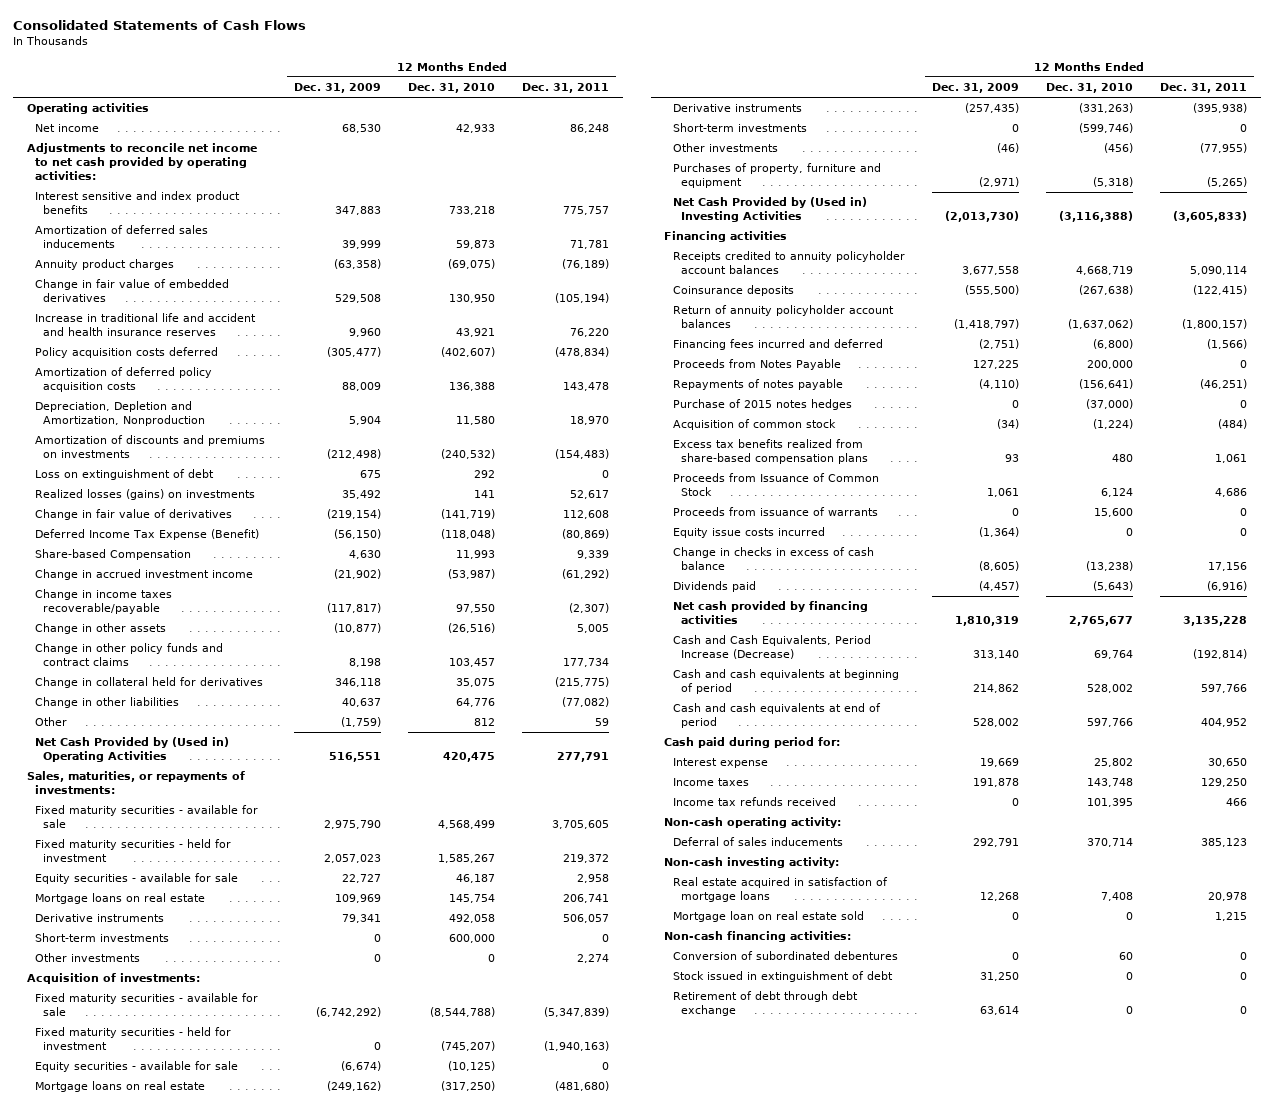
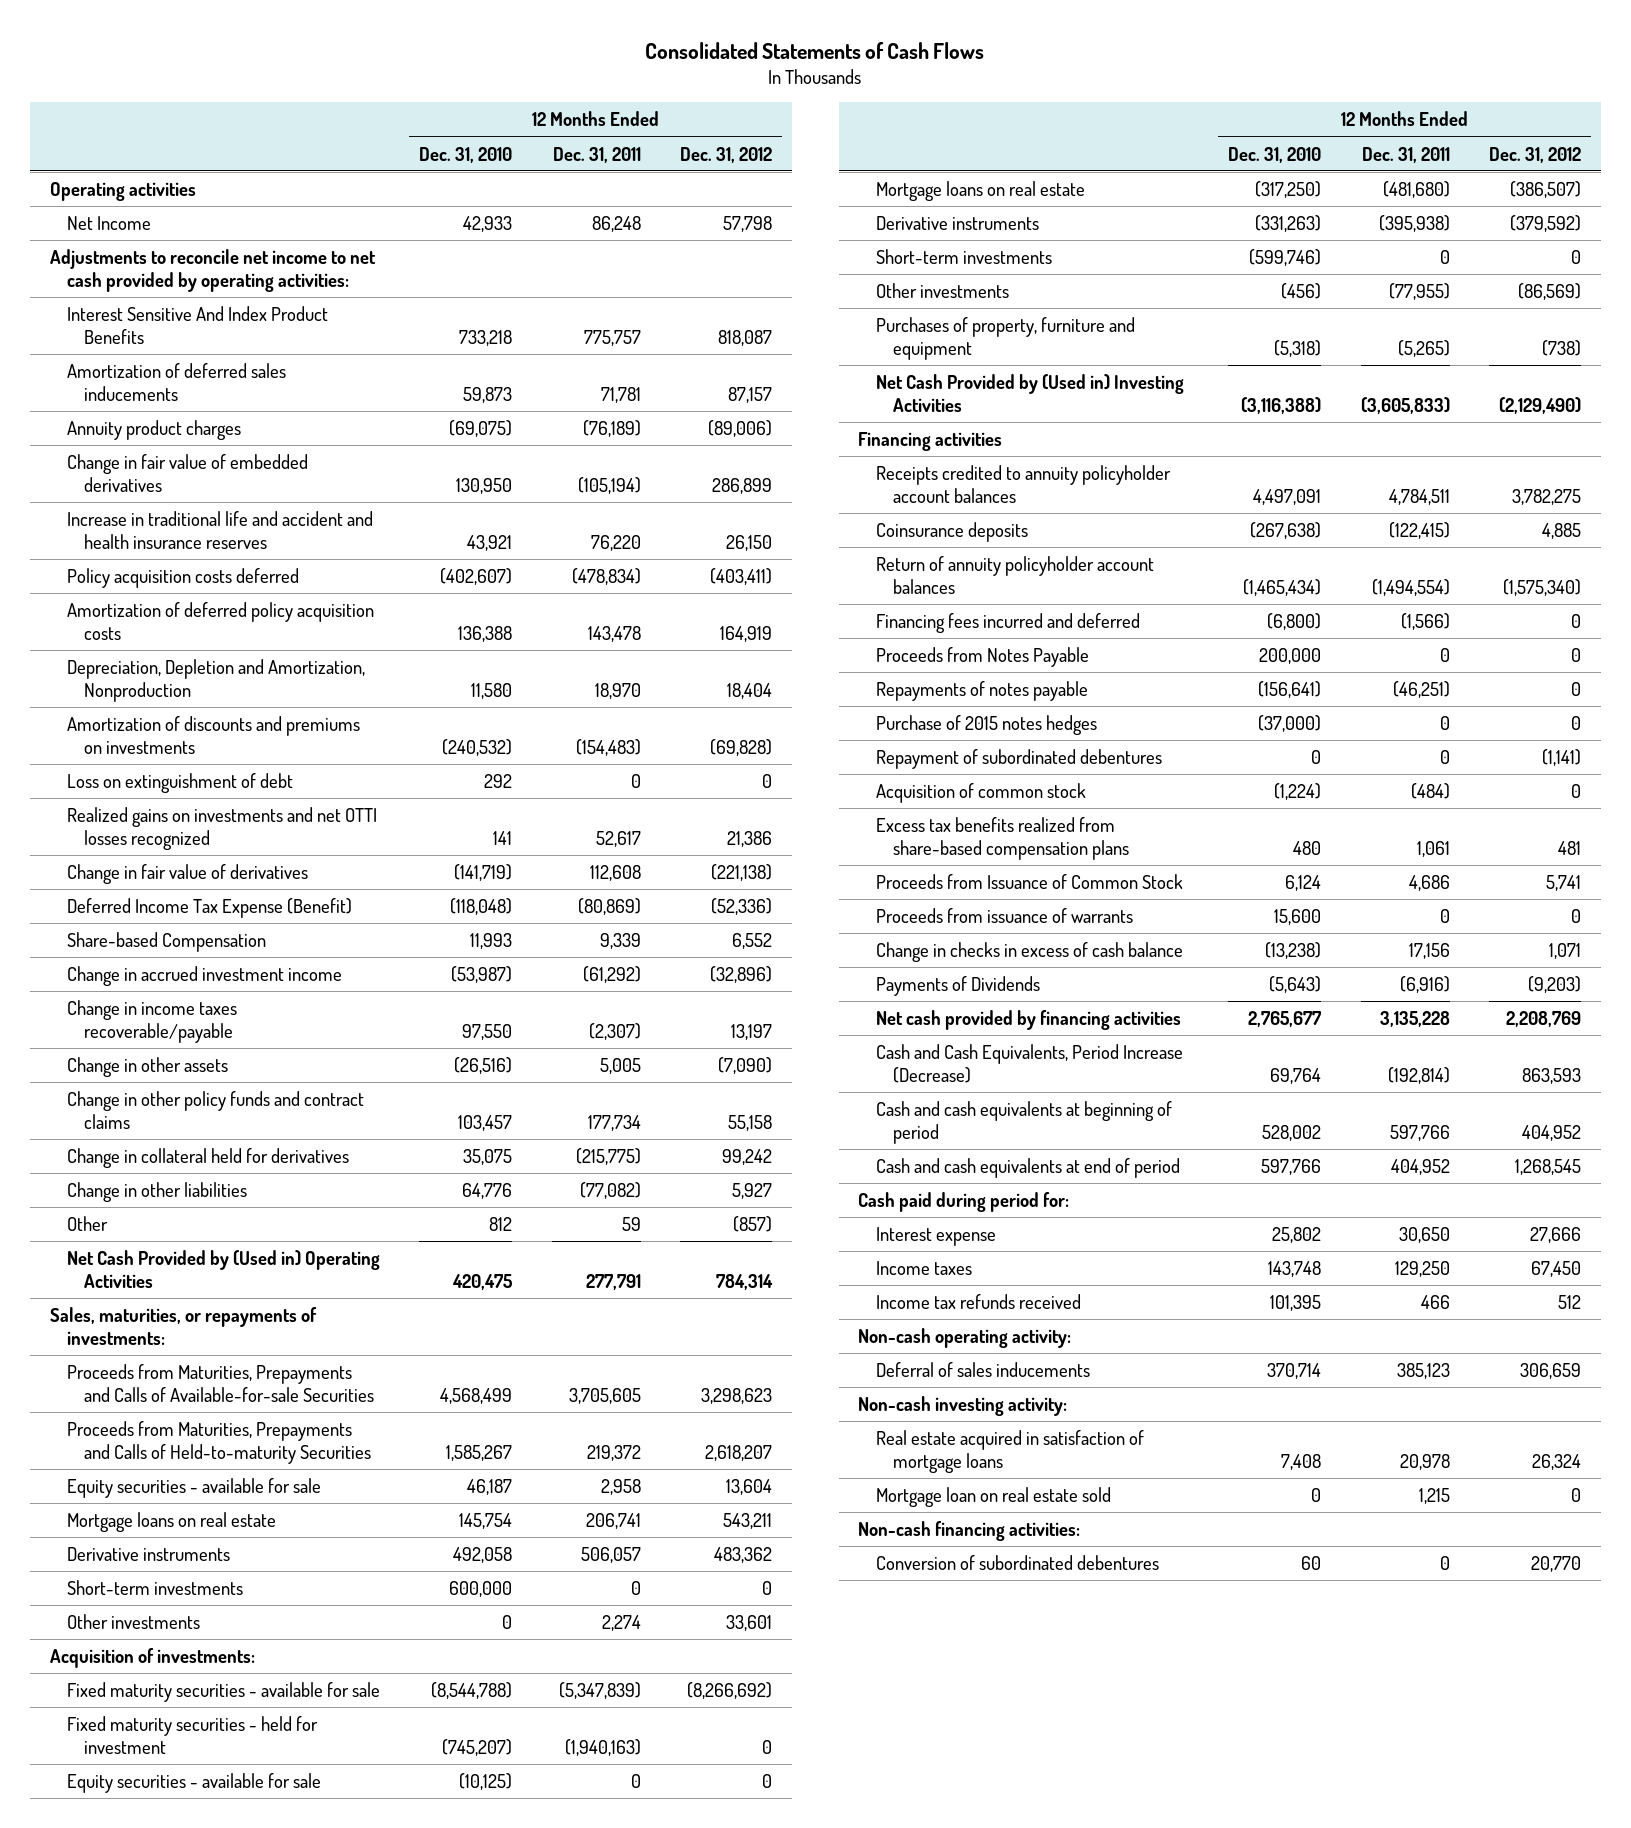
- | 12 Months Ended Dec. 31, 2009 | 12 Months Ended Dec. 31, 2010 | 12 Months Ended Dec. 31, 2011
+ | 12 Months Ended Dec. 31, 2010 | 12 Months Ended Dec. 31, 2011 | 12 Months Ended Dec. 31, 2012
- Net income | 68,530 | 42,933 | 86,248
+ Net Income | 42,933 | 86,248 | 57,798
- Interest sensitive and index product benefits | 347,883 | 733,218 | 775,757
+ Interest Sensitive And Index Product Benefits | 733,218 | 775,757 | 818,087
- Realized losses (gains) on investments | 35,492 | 141 | 52,617
+ Realized gains on investments and net OTTI losses recognized | 141 | 52,617 | 21,386
- Fixed maturity securities - available for sale | 2,975,790 | 4,568,499 | 3,705,605
- Fixed maturity securities - held for investment | 2,057,023 | 1,585,267 | 219,372
+ Proceeds from Maturities, Prepayments and Calls of Available-for-sale Securities | 4,568,499 | 3,705,605 | 3,298,623
+ Proceeds from Maturities, Prepayments and Calls of Held-to-maturity Securities | 1,585,267 | 219,372 | 2,618,207
- Receipts credited to annuity policyholder account balances | 3,677,558 | 4,668,719 | 5,090,114
+ Receipts credited to annuity policyholder account balances | 4,497,091 | 4,784,511 | 3,782,275
- Return of annuity policyholder account balances | (1,418,797) | (1,637,062) | (1,800,157)
+ Return of annuity policyholder account balances | (1,465,434) | (1,494,554) | (1,575,340)
+ Repayment of subordinated debentures | 0 | 0 | (1,141)
- Equity issue costs incurred | (1,364) | 0 | 0
- Dividends paid | (4,457) | (5,643) | (6,916)
+ Payments of Dividends | (5,643) | (6,916) | (9,203)
- Stock issued in extinguishment of debt | 31,250 | 0 | 0
- Retirement of debt through debt exchange | 63,614 | 0 | 0

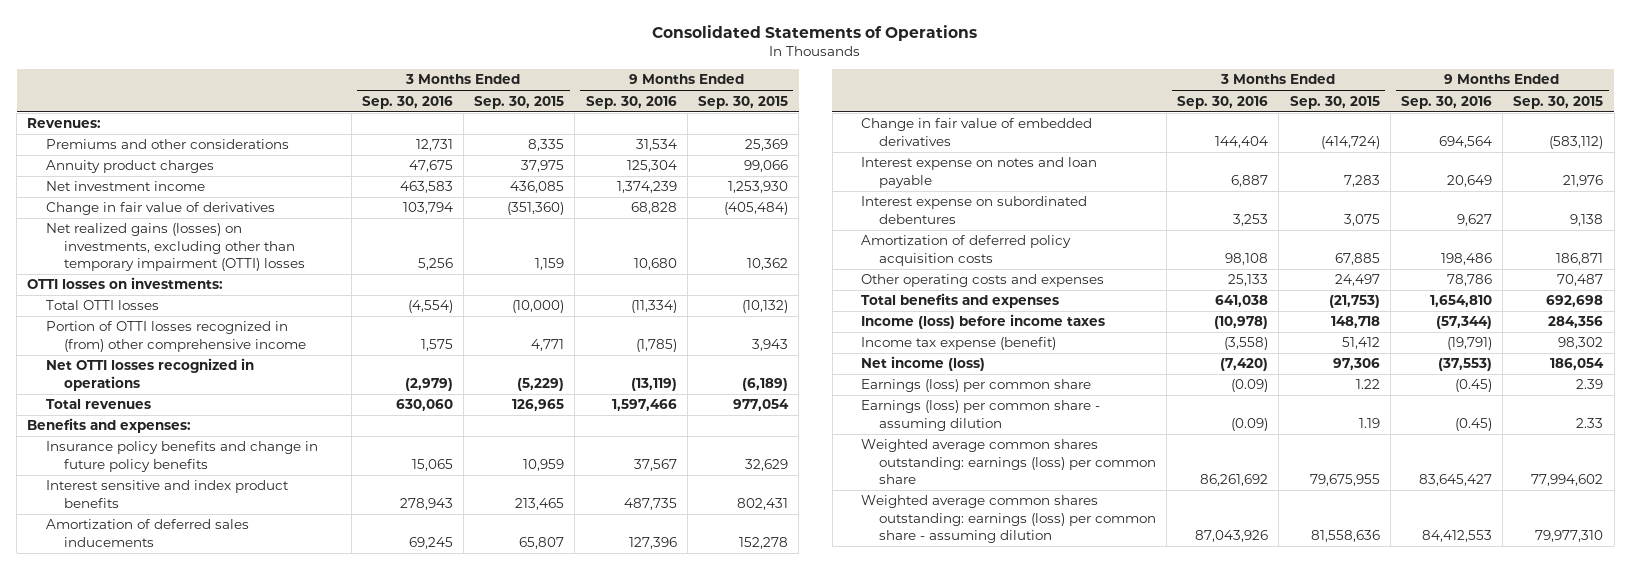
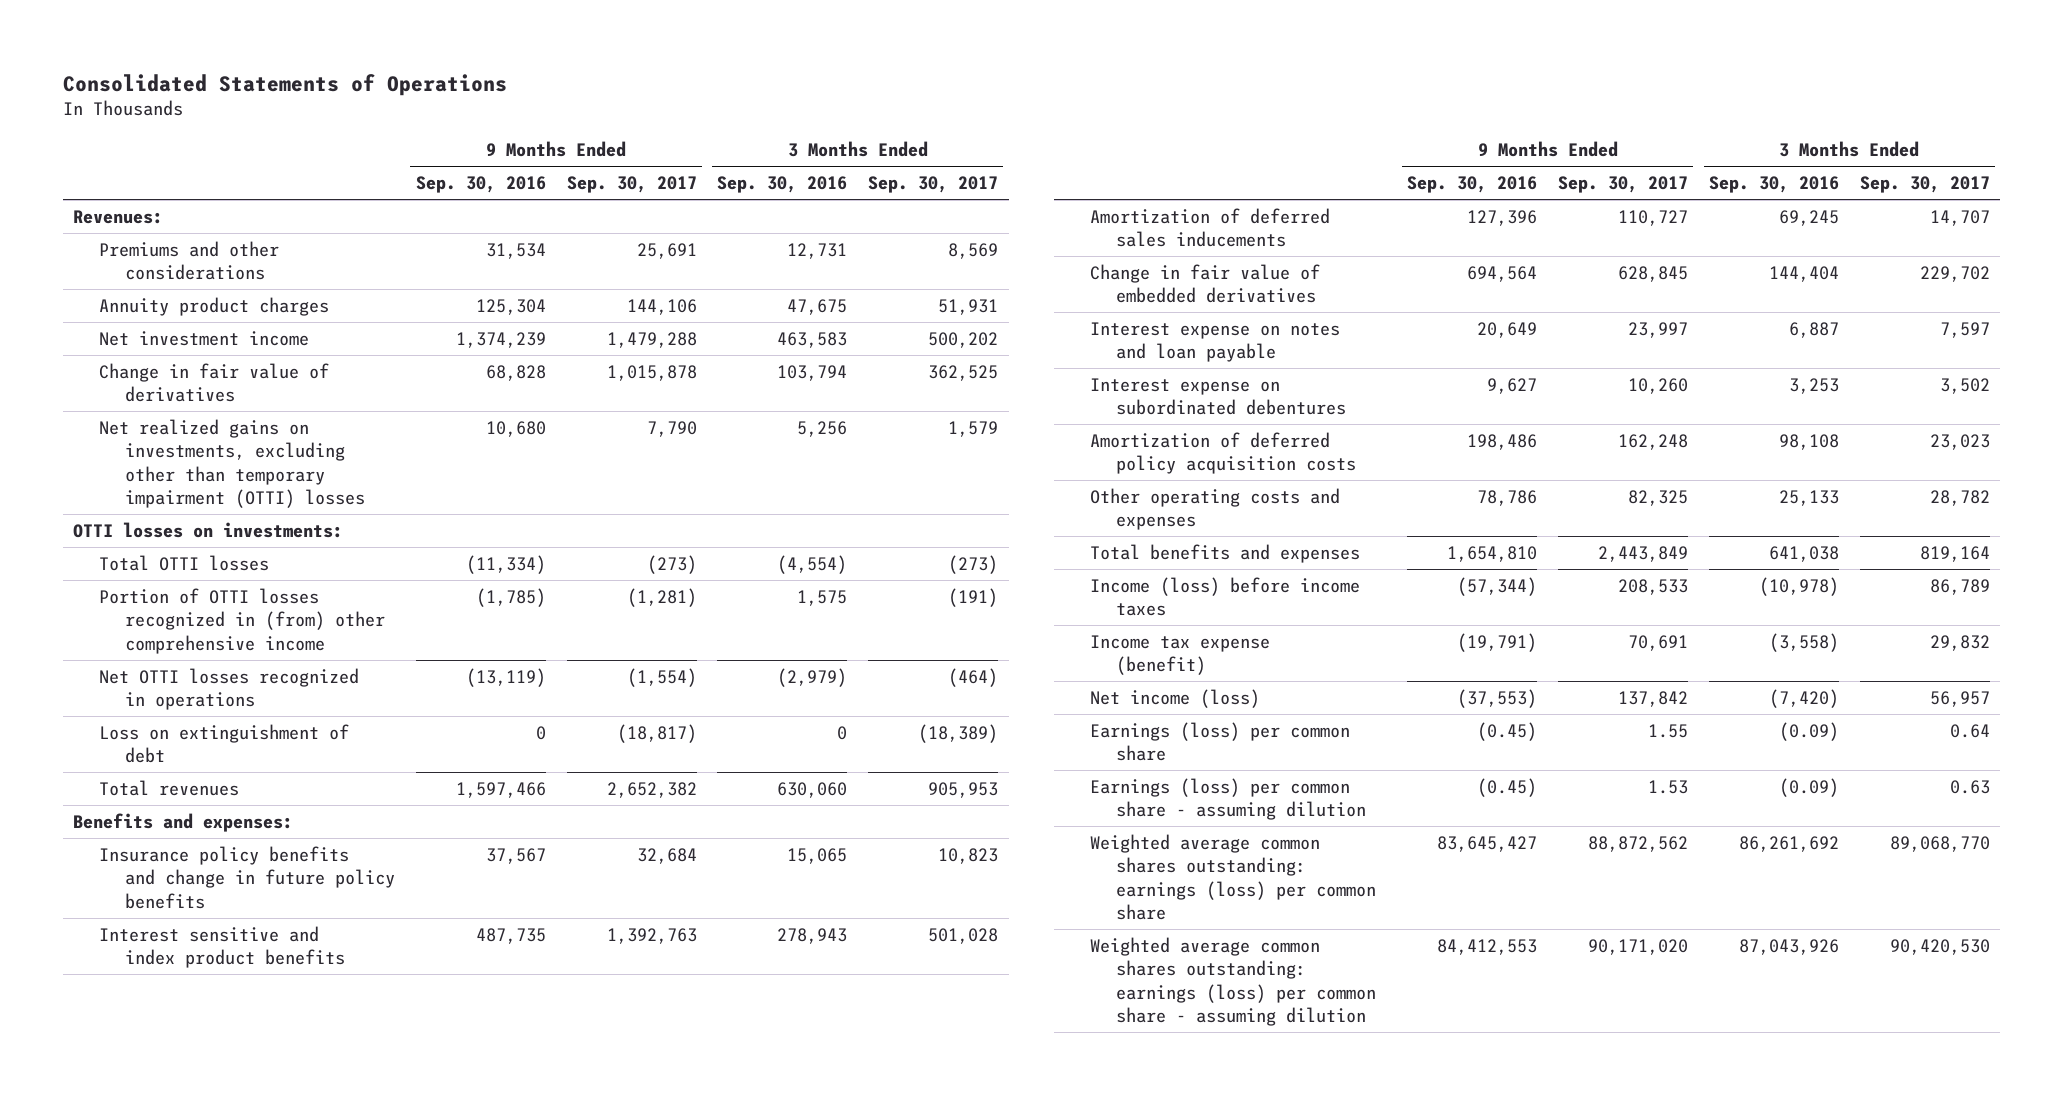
- | 3 Months Ended Sep. 30, 2016 | 3 Months Ended Sep. 30, 2015 | 9 Months Ended Sep. 30, 2016 | 9 Months Ended Sep. 30, 2015
+ | 9 Months Ended Sep. 30, 2016 | 9 Months Ended Sep. 30, 2017 | 3 Months Ended Sep. 30, 2016 | 3 Months Ended Sep. 30, 2017
- Net realized gains (losses) on investments, excluding other than temporary impairment (OTTI) losses | 5,256 | 1,159 | 10,680 | 10,362
+ Net realized gains on investments, excluding other than temporary impairment (OTTI) losses | 10,680 | 7,790 | 5,256 | 1,579
+ Loss on extinguishment of debt | 0 | (18,817) | 0 | (18,389)

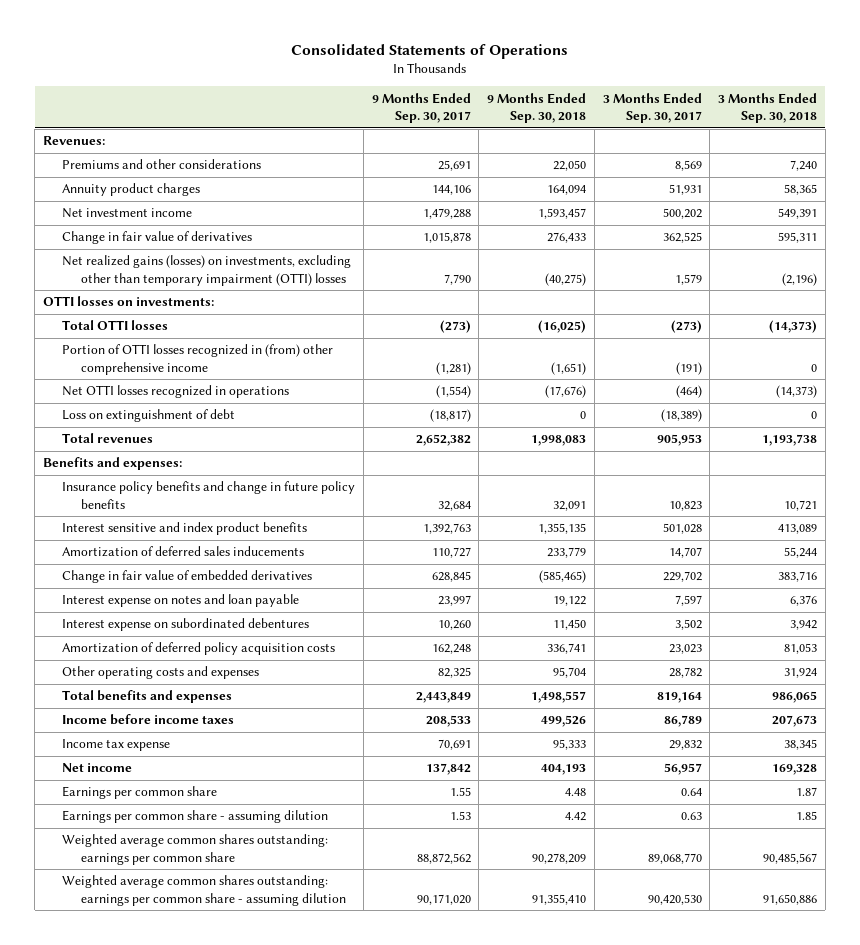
- | 9 Months Ended Sep. 30, 2016 | 9 Months Ended Sep. 30, 2017 | 3 Months Ended Sep. 30, 2016 | 3 Months Ended Sep. 30, 2017
+ | 9 Months Ended Sep. 30, 2017 | 9 Months Ended Sep. 30, 2018 | 3 Months Ended Sep. 30, 2017 | 3 Months Ended Sep. 30, 2018
- Net realized gains on investments, excluding other than temporary impairment (OTTI) losses | 10,680 | 7,790 | 5,256 | 1,579
+ Net realized gains (losses) on investments, excluding other than temporary impairment (OTTI) losses | 7,790 | (40,275) | 1,579 | (2,196)
- Income (loss) before income taxes | (57,344) | 208,533 | (10,978) | 86,789
- Income tax expense (benefit) | (19,791) | 70,691 | (3,558) | 29,832
- Net income (loss) | (37,553) | 137,842 | (7,420) | 56,957
- Earnings (loss) per common share | (0.45) | 1.55 | (0.09) | 0.64
- Earnings (loss) per common share - assuming dilution | (0.45) | 1.53 | (0.09) | 0.63
- Weighted average common shares outstanding: earnings (loss) per common share | 83,645,427 | 88,872,562 | 86,261,692 | 89,068,770
- Weighted average common shares outstanding: earnings (loss) per common share - assuming dilution | 84,412,553 | 90,171,020 | 87,043,926 | 90,420,530
+ Income before income taxes | 208,533 | 499,526 | 86,789 | 207,673
+ Income tax expense | 70,691 | 95,333 | 29,832 | 38,345
+ Net income | 137,842 | 404,193 | 56,957 | 169,328
+ Earnings per common share | 1.55 | 4.48 | 0.64 | 1.87
+ Earnings per common share - assuming dilution | 1.53 | 4.42 | 0.63 | 1.85
+ Weighted average common shares outstanding: earnings per common share | 88,872,562 | 90,278,209 | 89,068,770 | 90,485,567
+ Weighted average common shares outstanding: earnings per common share - assuming dilution | 90,171,020 | 91,355,410 | 90,420,530 | 91,650,886

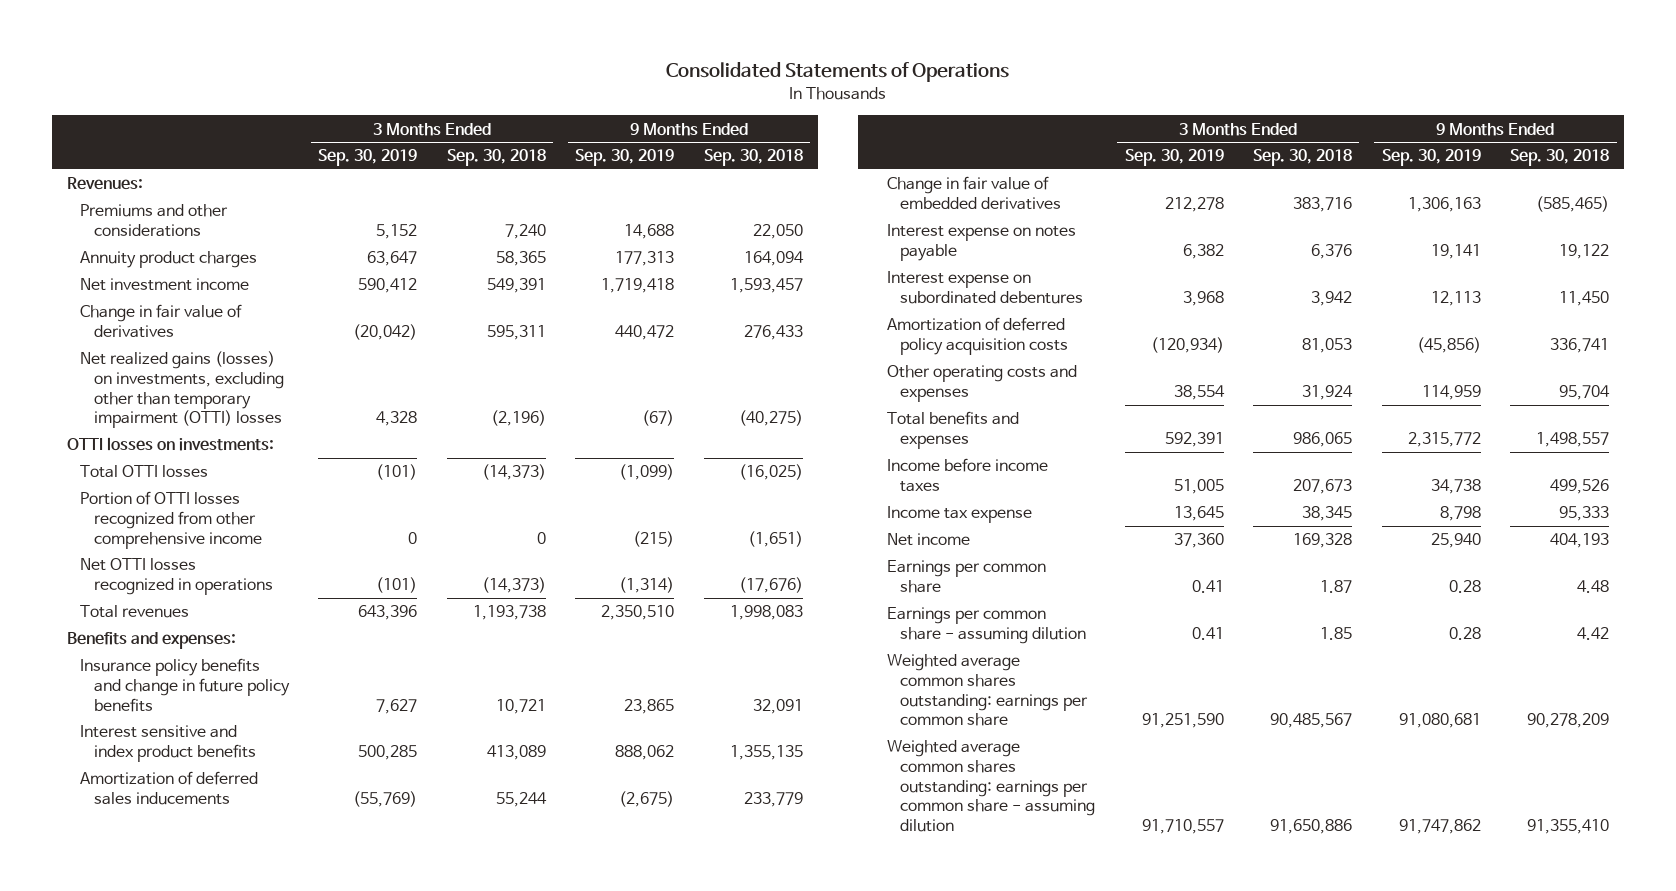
- | 9 Months Ended Sep. 30, 2017 | 9 Months Ended Sep. 30, 2018 | 3 Months Ended Sep. 30, 2017 | 3 Months Ended Sep. 30, 2018
+ | 3 Months Ended Sep. 30, 2019 | 3 Months Ended Sep. 30, 2018 | 9 Months Ended Sep. 30, 2019 | 9 Months Ended Sep. 30, 2018
- Portion of OTTI losses recognized in (from) other comprehensive income | (1,281) | (1,651) | (191) | 0
+ Portion of OTTI losses recognized from other comprehensive income | 0 | 0 | (215) | (1,651)
- Loss on extinguishment of debt | (18,817) | 0 | (18,389) | 0
- Interest expense on notes and loan payable | 23,997 | 19,122 | 7,597 | 6,376
+ Interest expense on notes payable | 6,382 | 6,376 | 19,141 | 19,122

